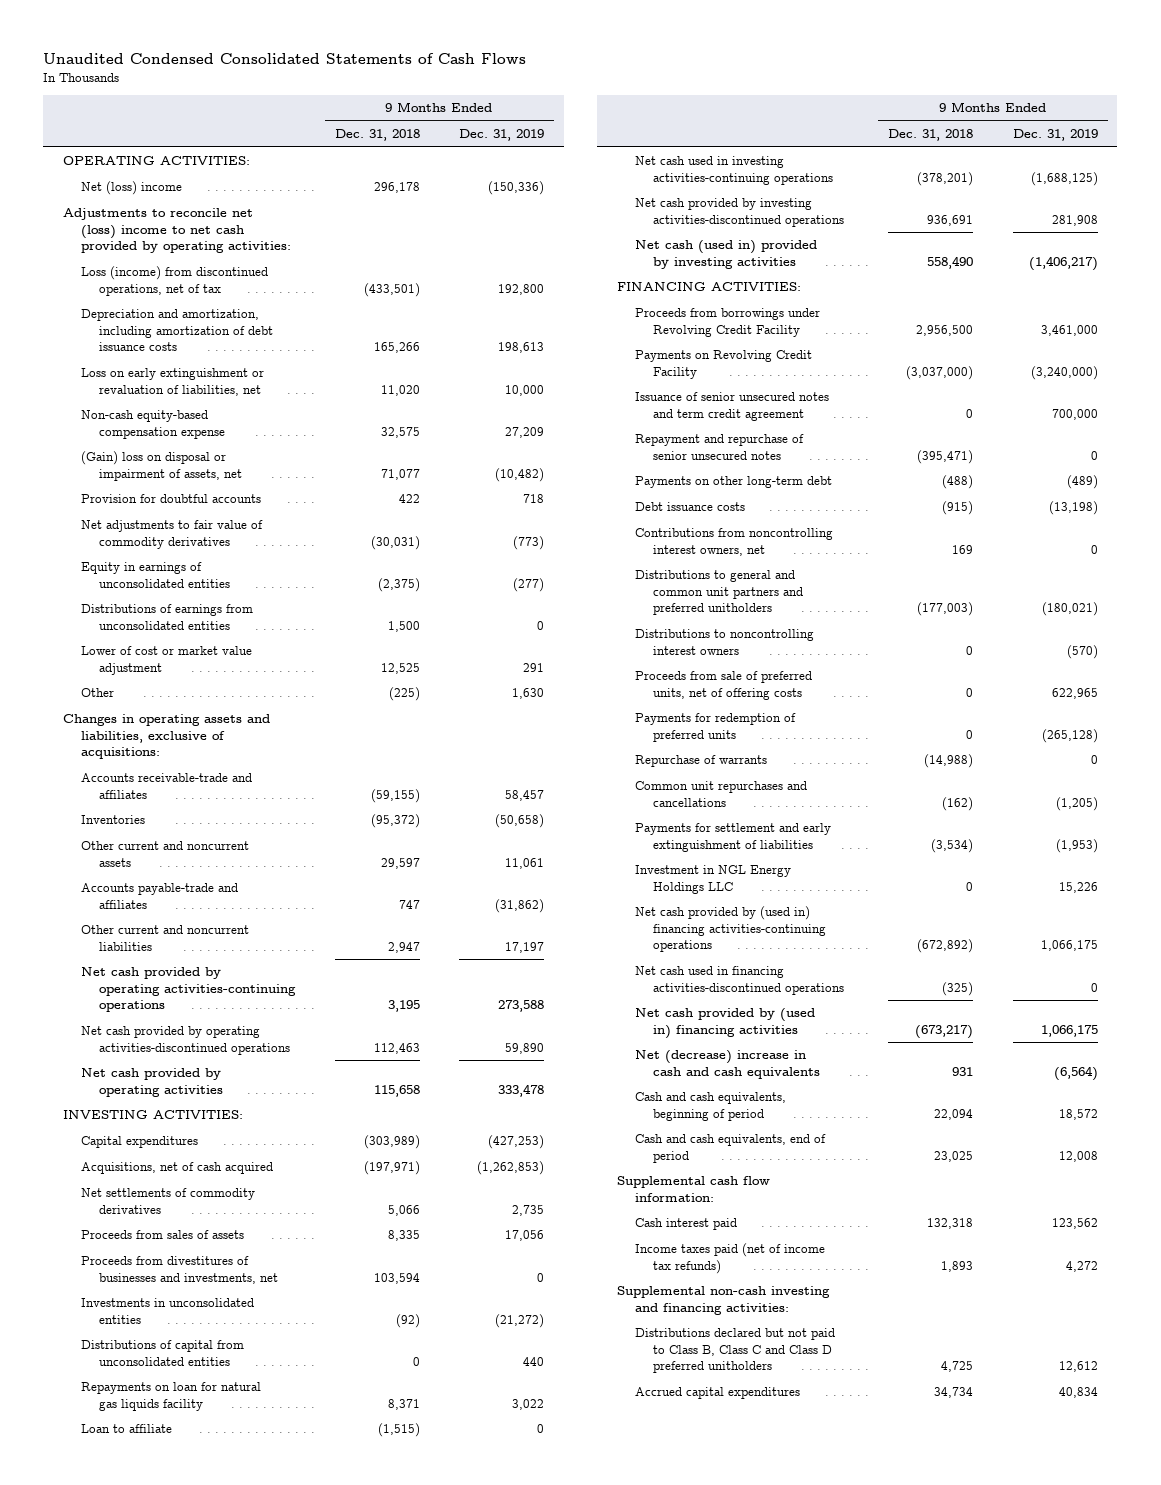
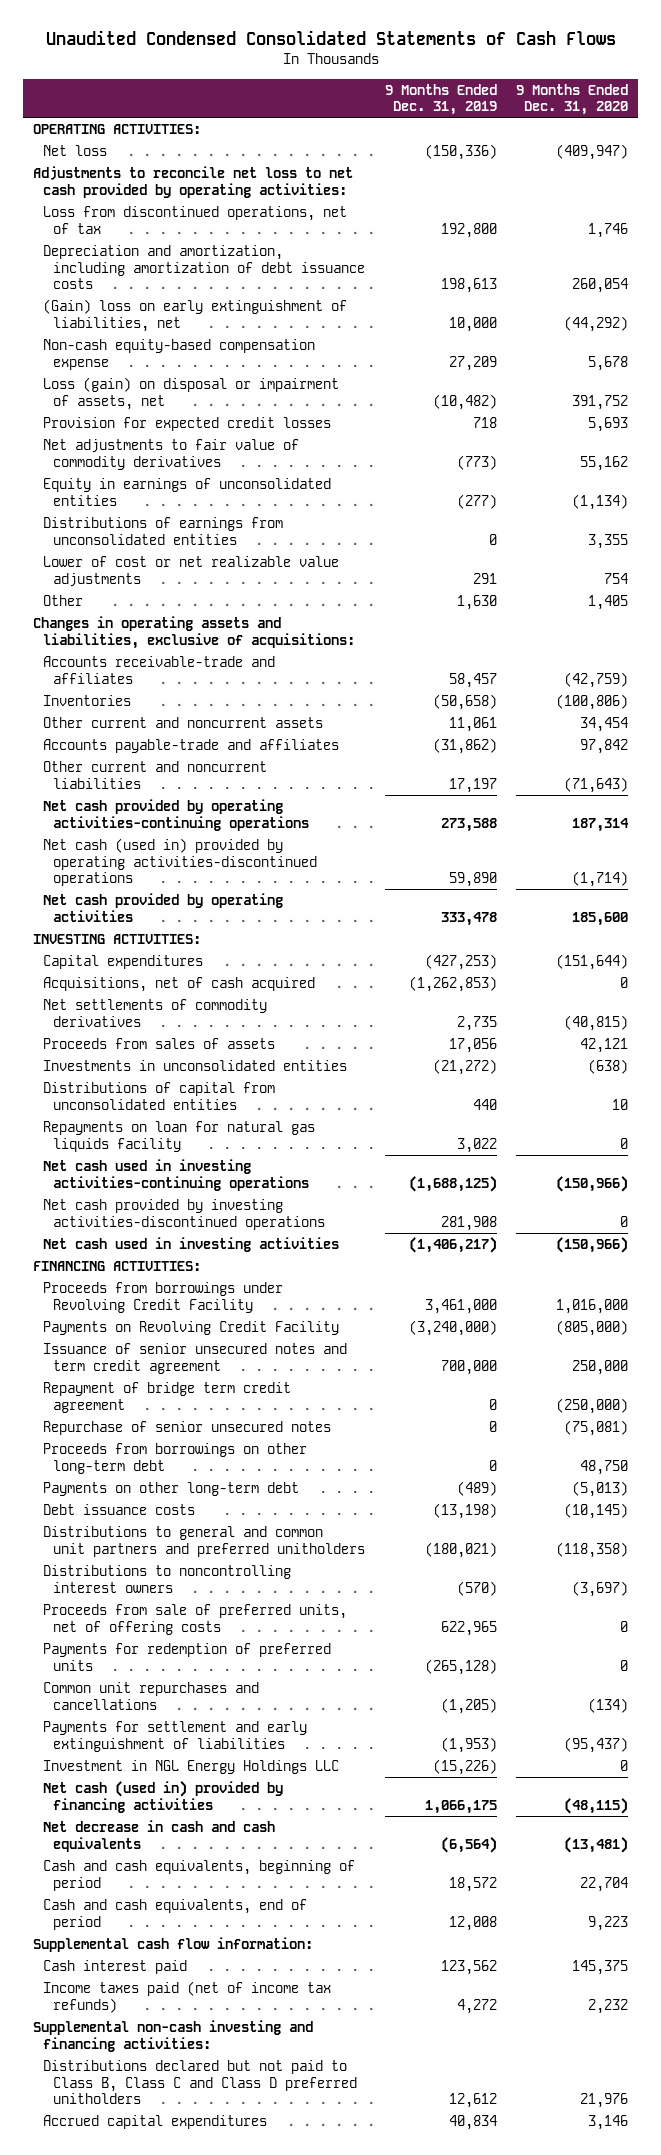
- | 9 Months Ended Dec. 31, 2018 | 9 Months Ended Dec. 31, 2019
+ | 9 Months Ended Dec. 31, 2019 | 9 Months Ended Dec. 31, 2020
- Net (loss) income | 296,178 | (150,336)
- Adjustments to reconcile net (loss) income to net cash provided by operating activities:
- Loss (income) from discontinued operations, net of tax | (433,501) | 192,800
+ Net loss | (150,336) | (409,947)
+ Adjustments to reconcile net loss to net cash provided by operating activities:
+ Loss from discontinued operations, net of tax | 192,800 | 1,746
- Loss on early extinguishment or revaluation of liabilities, net | 11,020 | 10,000
+ (Gain) loss on early extinguishment of liabilities, net | 10,000 | (44,292)
- (Gain) loss on disposal or impairment of assets, net | 71,077 | (10,482)
- Provision for doubtful accounts | 422 | 718
+ Loss (gain) on disposal or impairment of assets, net | (10,482) | 391,752
+ Provision for expected credit losses | 718 | 5,693
- Lower of cost or market value adjustment | 12,525 | 291
+ Lower of cost or net realizable value adjustments | 291 | 754
- Net cash provided by operating activities-discontinued operations | 112,463 | 59,890
+ Net cash (used in) provided by operating activities-discontinued operations | 59,890 | (1,714)
- Proceeds from divestitures of businesses and investments, net | 103,594 | 0
- Loan to affiliate | (1,515) | 0
- Net cash (used in) provided by investing activities | 558,490 | (1,406,217)
+ Net cash used in investing activities | (1,406,217) | (150,966)
- Repayment and repurchase of senior unsecured notes | (395,471) | 0
+ Repayment of bridge term credit agreement | 0 | (250,000)
+ Repurchase of senior unsecured notes | 0 | (75,081)
+ Proceeds from borrowings on other long-term debt | 0 | 48,750
- Contributions from noncontrolling interest owners, net | 169 | 0
- Repurchase of warrants | (14,988) | 0
- Investment in NGL Energy Holdings LLC | 0 | 15,226
- Net cash provided by (used in) financing activities-continuing operations | (672,892) | 1,066,175
- Net cash used in financing activities-discontinued operations | (325) | 0
- Net cash provided by (used in) financing activities | (673,217) | 1,066,175
- Net (decrease) increase in cash and cash equivalents | 931 | (6,564)
+ Investment in NGL Energy Holdings LLC | (15,226) | 0
+ Net cash (used in) provided by financing activities | 1,066,175 | (48,115)
+ Net decrease in cash and cash equivalents | (6,564) | (13,481)

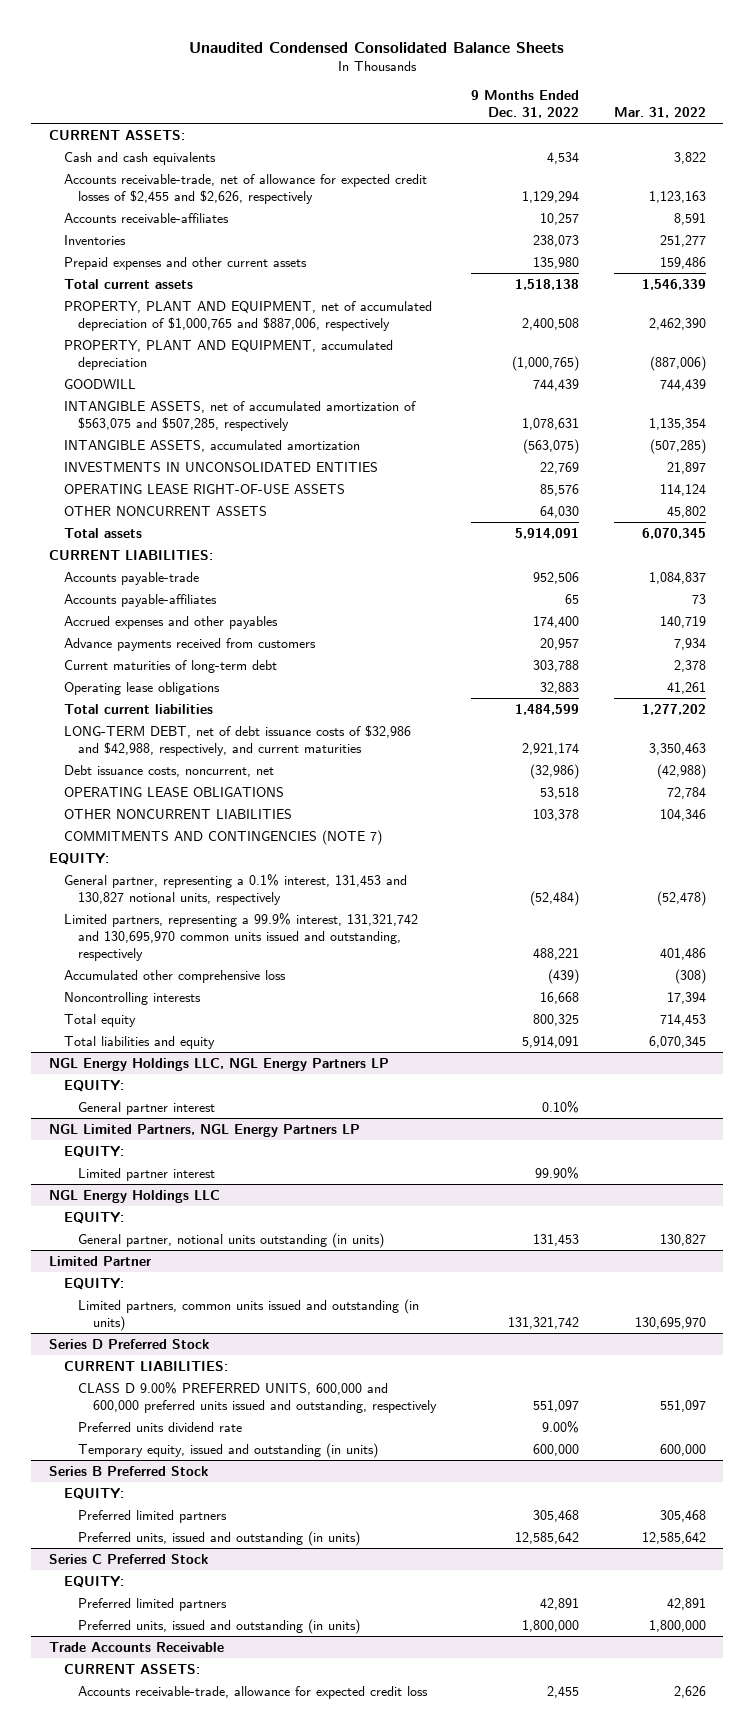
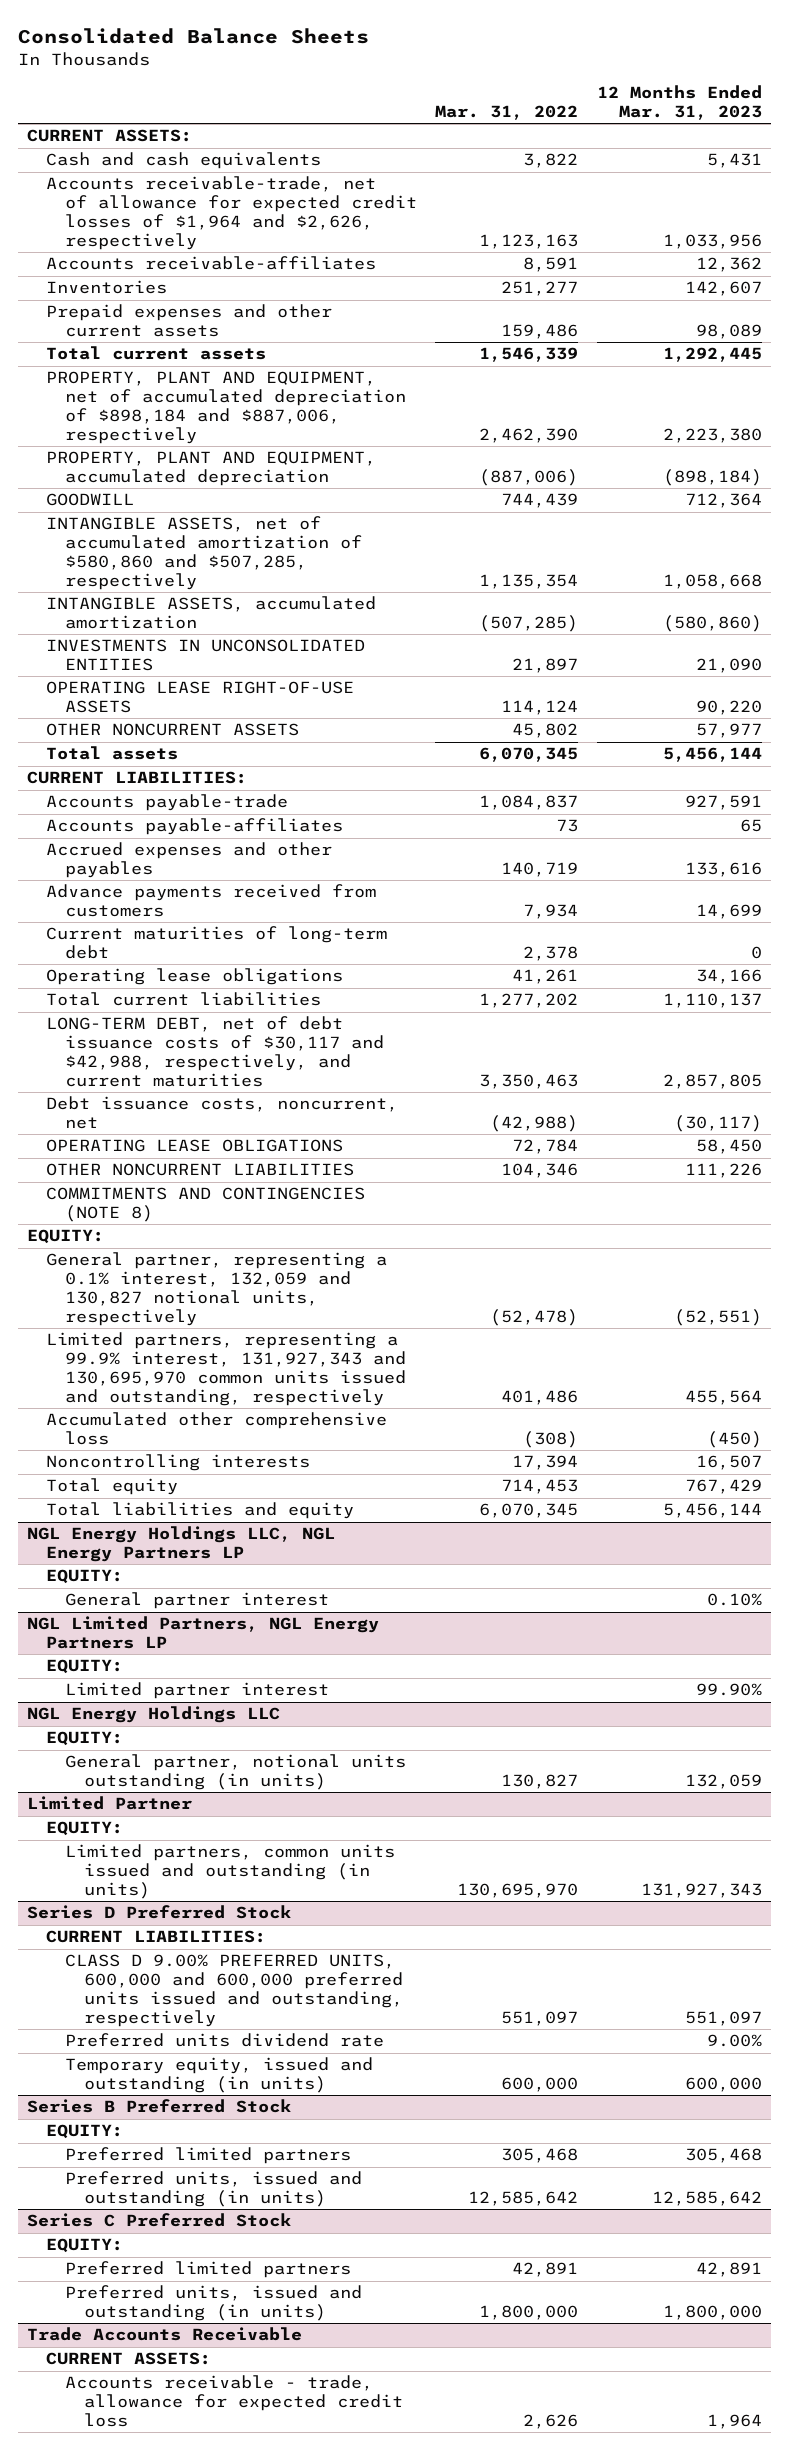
- Unaudited Condensed Consolidated Balance Sheets
+ Consolidated Balance Sheets
- | 9 Months Ended Dec. 31, 2022 | Mar. 31, 2022
+ | Mar. 31, 2022 | 12 Months Ended Mar. 31, 2023
- Accounts receivable-trade, net of allowance for expected credit losses of $2,455 and $2,626, respectively | 1,129,294 | 1,123,163
+ Accounts receivable-trade, net of allowance for expected credit losses of $1,964 and $2,626, respectively | 1,123,163 | 1,033,956
- PROPERTY, PLANT AND EQUIPMENT, net of accumulated depreciation of $1,000,765 and $887,006, respectively | 2,400,508 | 2,462,390
+ PROPERTY, PLANT AND EQUIPMENT, net of accumulated depreciation of $898,184 and $887,006, respectively | 2,462,390 | 2,223,380
- INTANGIBLE ASSETS, net of accumulated amortization of $563,075 and $507,285, respectively | 1,078,631 | 1,135,354
+ INTANGIBLE ASSETS, net of accumulated amortization of $580,860 and $507,285, respectively | 1,135,354 | 1,058,668
- LONG-TERM DEBT, net of debt issuance costs of $32,986 and $42,988, respectively, and current maturities | 2,921,174 | 3,350,463
+ LONG-TERM DEBT, net of debt issuance costs of $30,117 and $42,988, respectively, and current maturities | 3,350,463 | 2,857,805
- COMMITMENTS AND CONTINGENCIES (NOTE 7)
+ COMMITMENTS AND CONTINGENCIES (NOTE 8)
- General partner, representing a 0.1% interest, 131,453 and 130,827 notional units, respectively | (52,484) | (52,478)
- Limited partners, representing a 99.9% interest, 131,321,742 and 130,695,970 common units issued and outstanding, respectively | 488,221 | 401,486
+ General partner, representing a 0.1% interest, 132,059 and 130,827 notional units, respectively | (52,478) | (52,551)
+ Limited partners, representing a 99.9% interest, 131,927,343 and 130,695,970 common units issued and outstanding, respectively | 401,486 | 455,564
@ Trade Accounts Receivable
- Accounts receivable-trade, allowance for expected credit loss | 2,455 | 2,626
+ Accounts receivable - trade, allowance for expected credit loss | 2,626 | 1,964

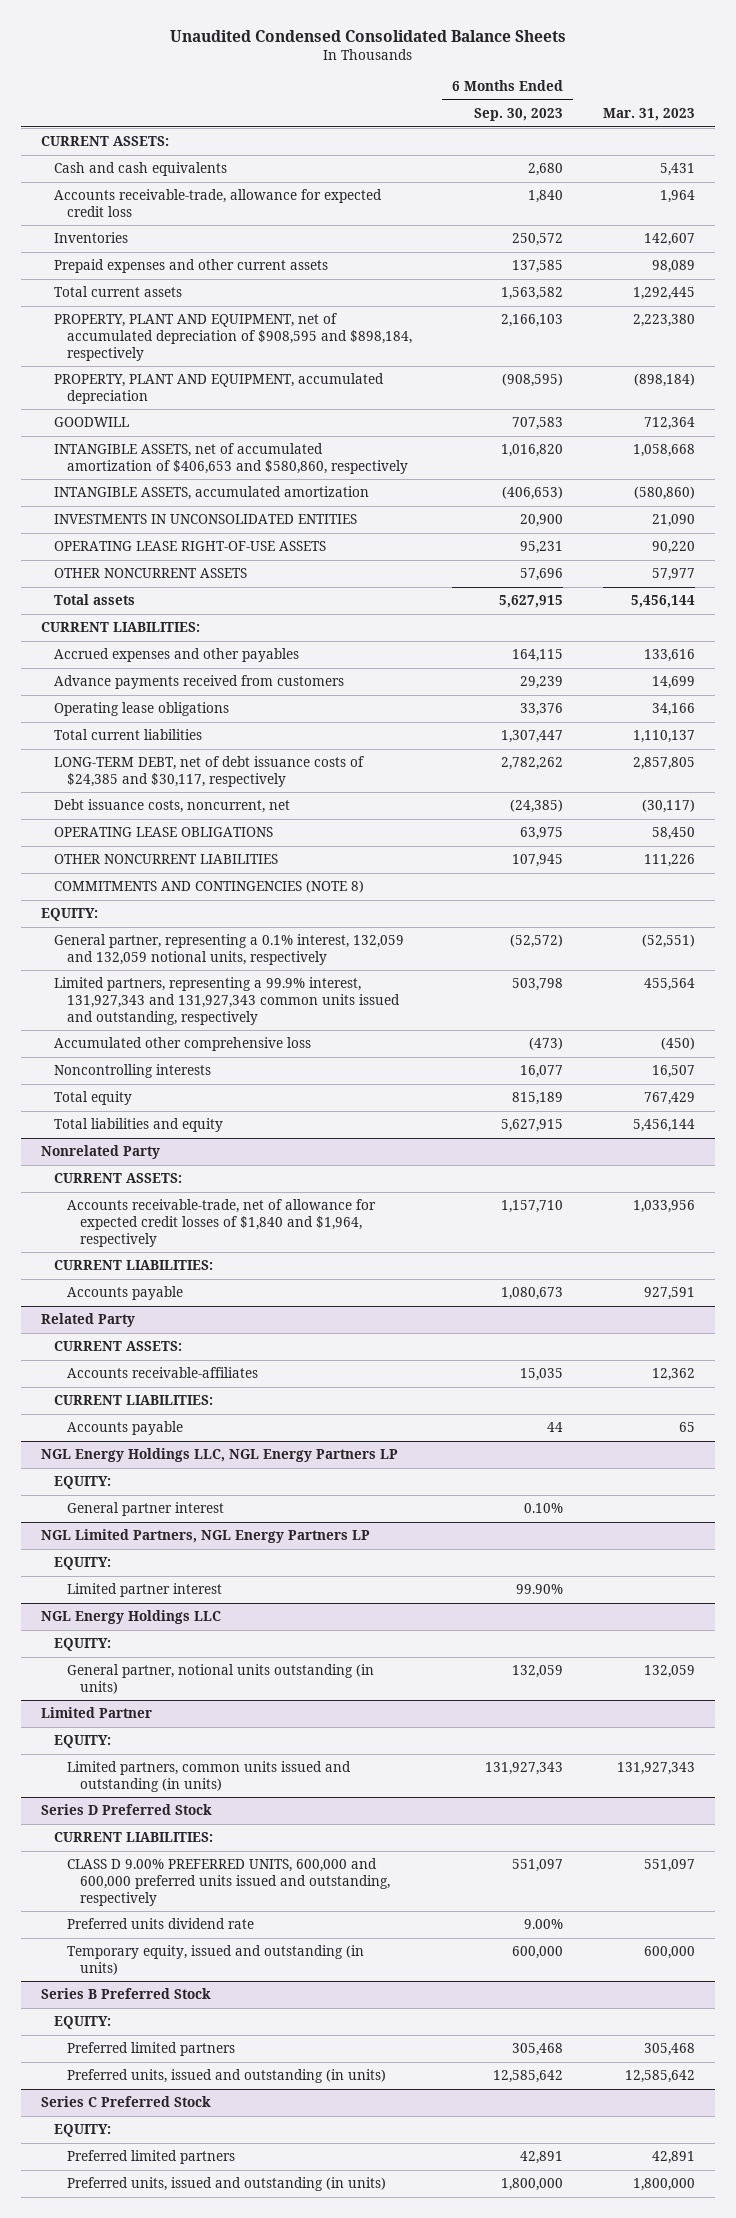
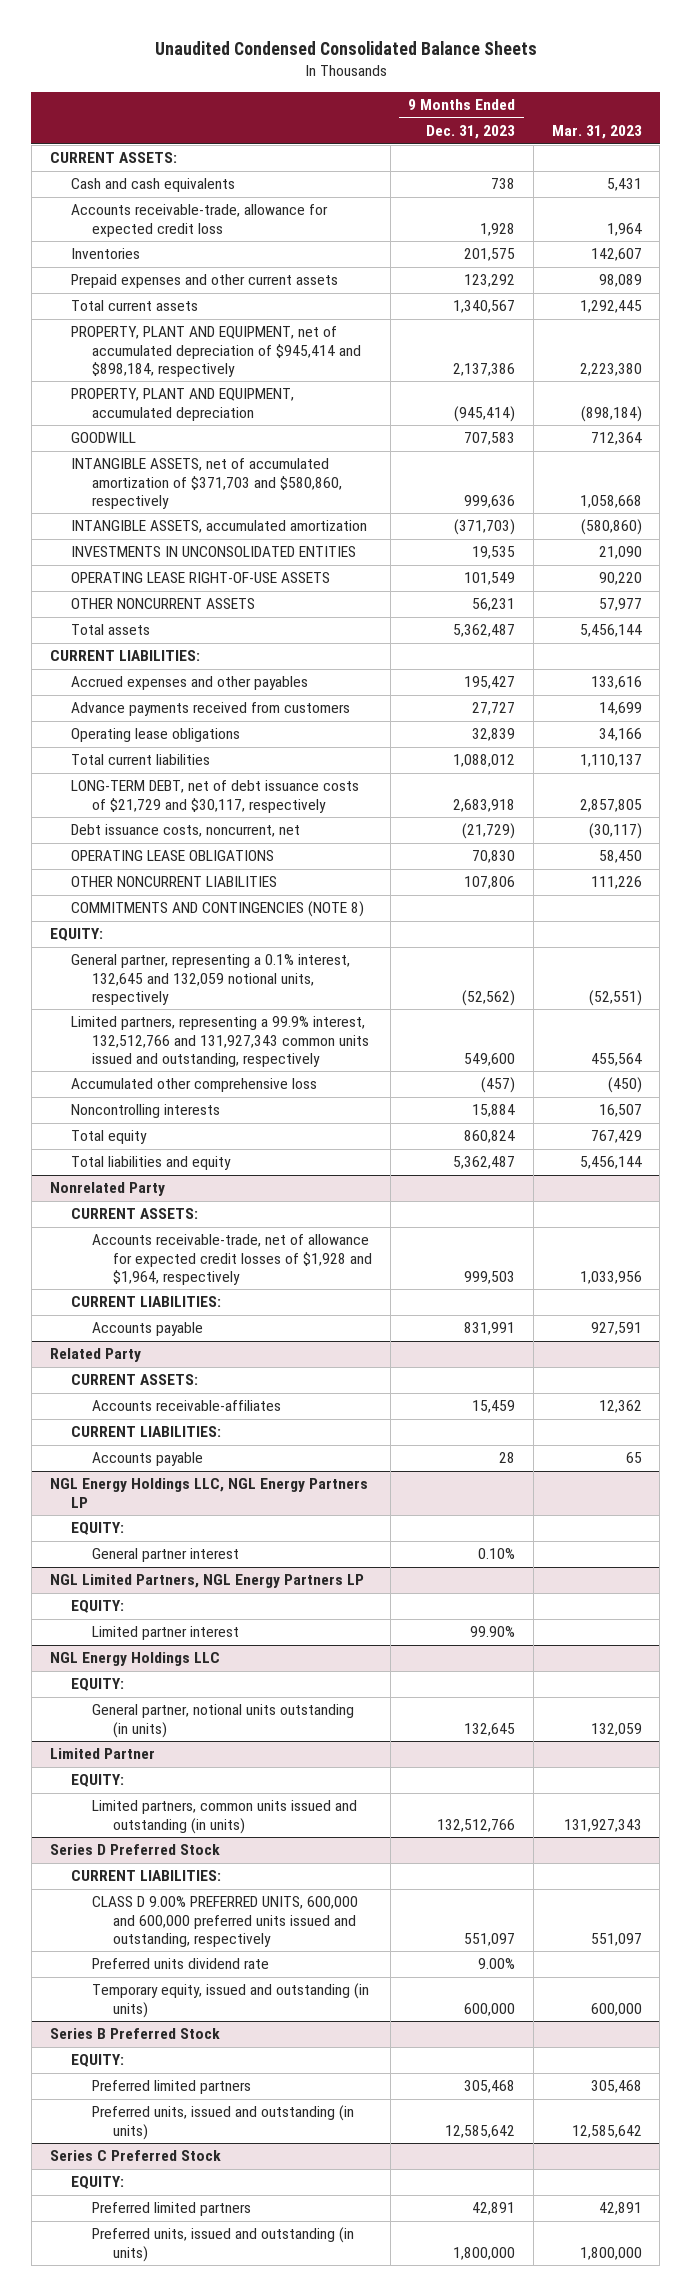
- | 6 Months Ended Sep. 30, 2023 | Mar. 31, 2023
+ | 9 Months Ended Dec. 31, 2023 | Mar. 31, 2023
- PROPERTY, PLANT AND EQUIPMENT, net of accumulated depreciation of $908,595 and $898,184, respectively | 2,166,103 | 2,223,380
+ PROPERTY, PLANT AND EQUIPMENT, net of accumulated depreciation of $945,414 and $898,184, respectively | 2,137,386 | 2,223,380
- INTANGIBLE ASSETS, net of accumulated amortization of $406,653 and $580,860, respectively | 1,016,820 | 1,058,668
+ INTANGIBLE ASSETS, net of accumulated amortization of $371,703 and $580,860, respectively | 999,636 | 1,058,668
- LONG-TERM DEBT, net of debt issuance costs of $24,385 and $30,117, respectively | 2,782,262 | 2,857,805
+ LONG-TERM DEBT, net of debt issuance costs of $21,729 and $30,117, respectively | 2,683,918 | 2,857,805
- General partner, representing a 0.1% interest, 132,059 and 132,059 notional units, respectively | (52,572) | (52,551)
- Limited partners, representing a 99.9% interest, 131,927,343 and 131,927,343 common units issued and outstanding, respectively | 503,798 | 455,564
+ General partner, representing a 0.1% interest, 132,645 and 132,059 notional units, respectively | (52,562) | (52,551)
+ Limited partners, representing a 99.9% interest, 132,512,766 and 131,927,343 common units issued and outstanding, respectively | 549,600 | 455,564
@ Nonrelated Party
- Accounts receivable-trade, net of allowance for expected credit losses of $1,840 and $1,964, respectively | 1,157,710 | 1,033,956
+ Accounts receivable-trade, net of allowance for expected credit losses of $1,928 and $1,964, respectively | 999,503 | 1,033,956

